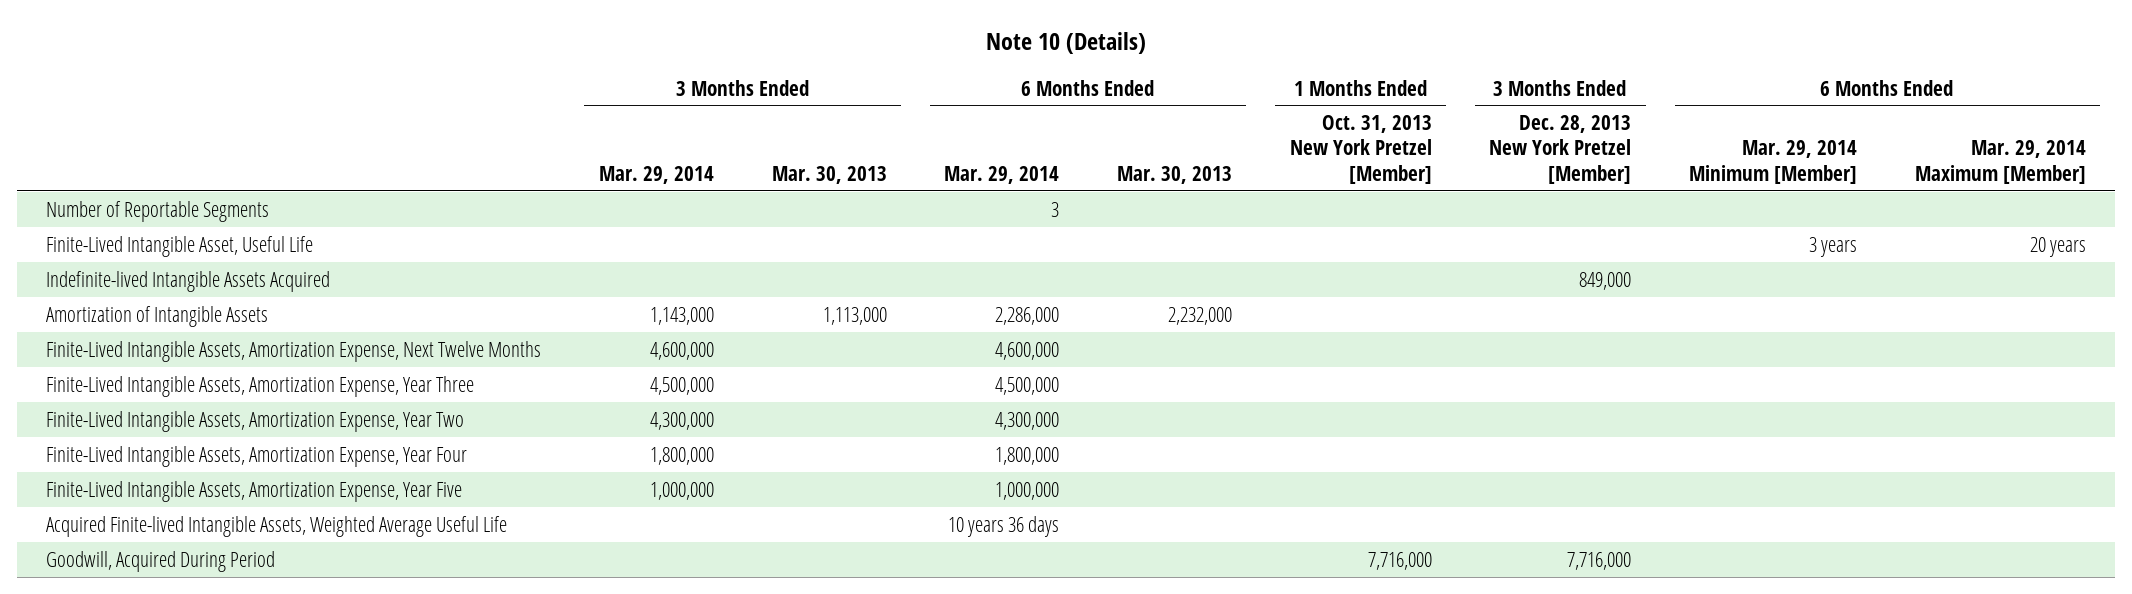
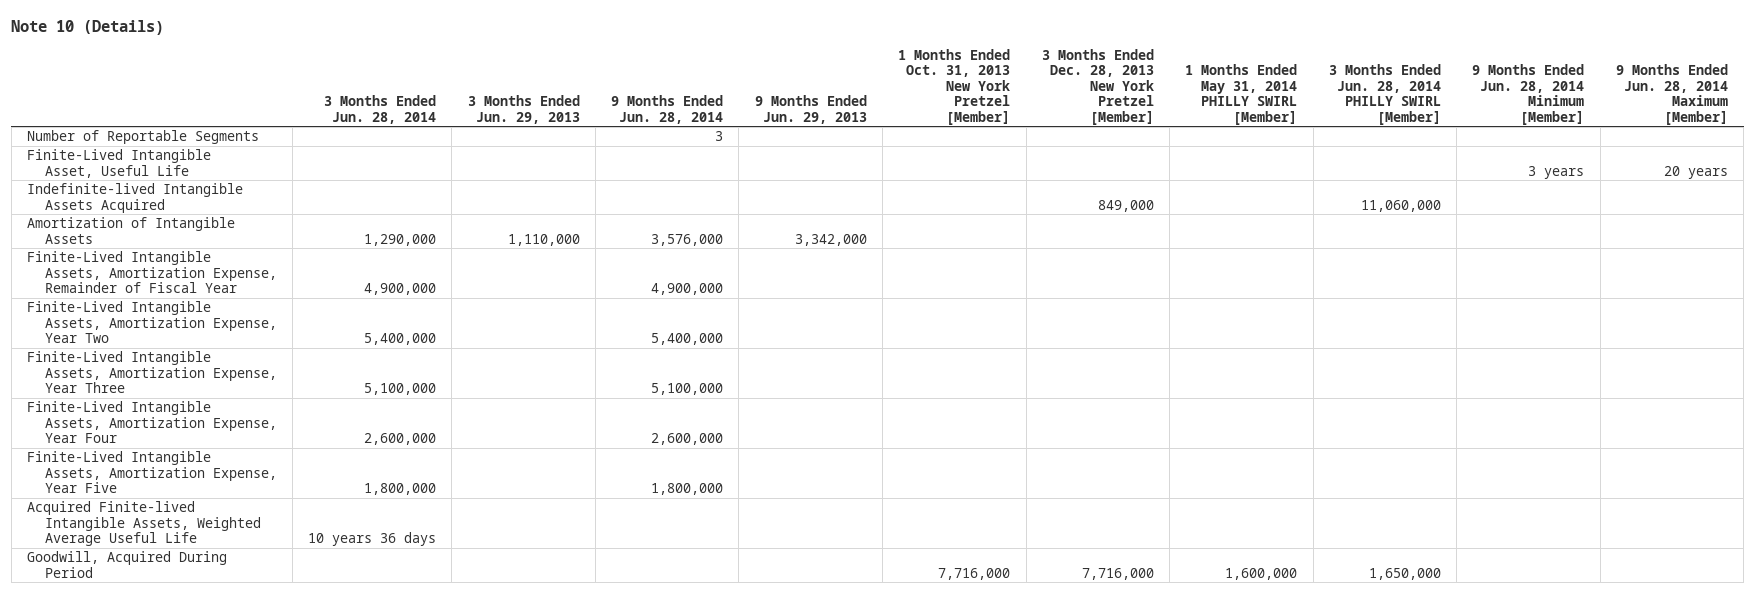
- | 3 Months Ended Mar. 29, 2014 | 3 Months Ended Mar. 30, 2013 | 6 Months Ended Mar. 29, 2014 | 6 Months Ended Mar. 30, 2013 | 1 Months Ended Oct. 31, 2013 New York Pretzel [Member] | 3 Months Ended Dec. 28, 2013 New York Pretzel [Member] | 6 Months Ended Mar. 29, 2014 Minimum [Member] | 6 Months Ended Mar. 29, 2014 Maximum [Member]
+ | 3 Months Ended Jun. 28, 2014 | 3 Months Ended Jun. 29, 2013 | 9 Months Ended Jun. 28, 2014 | 9 Months Ended Jun. 29, 2013 | 1 Months Ended Oct. 31, 2013 New York Pretzel [Member] | 3 Months Ended Dec. 28, 2013 New York Pretzel [Member] | 1 Months Ended May 31, 2014 PHILLY SWIRL [Member] | 3 Months Ended Jun. 28, 2014 PHILLY SWIRL [Member] | 9 Months Ended Jun. 28, 2014 Minimum [Member] | 9 Months Ended Jun. 28, 2014 Maximum [Member]
- Finite-Lived Intangible Assets, Amortization Expense, Next Twelve Months | 4,600,000 | | 4,600,000 | | | | |
+ Finite-Lived Intangible Assets, Amortization Expense, Remainder of Fiscal Year | 4,900,000 | | 4,900,000 | | | | | | |
moved down: Finite-Lived Intangible Assets, Amortization Expense, Year Three | 5,100,000 | | 5,100,000 | | | | | | |

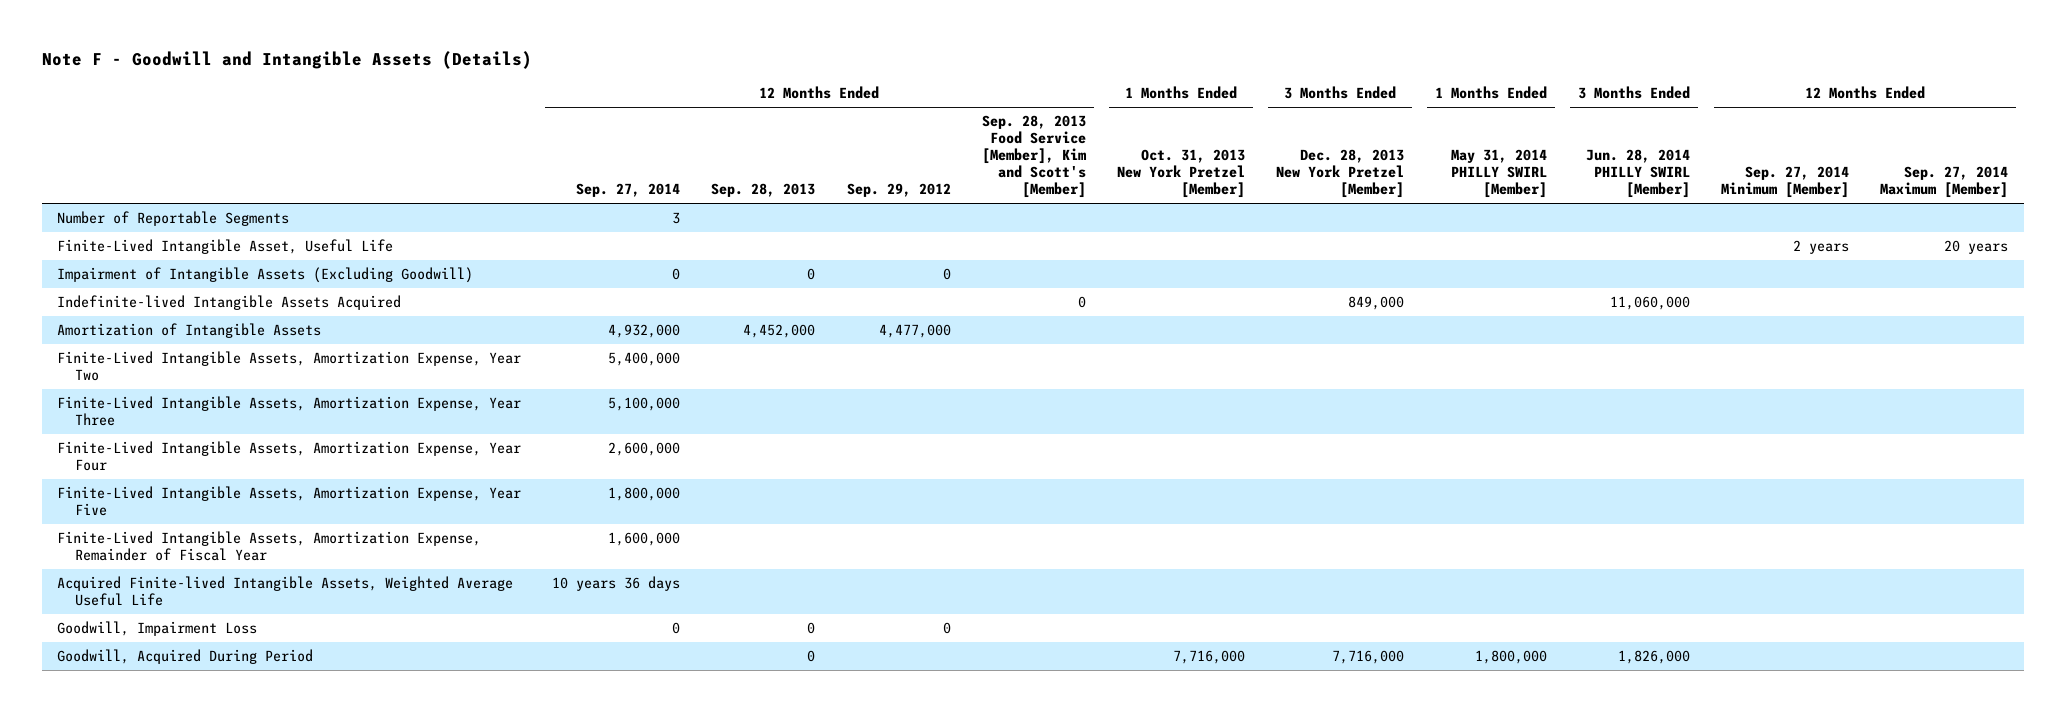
- Note 10 (Details)
+ Note F - Goodwill and Intangible Assets (Details)
- | 3 Months Ended Jun. 28, 2014 | 3 Months Ended Jun. 29, 2013 | 9 Months Ended Jun. 28, 2014 | 9 Months Ended Jun. 29, 2013 | 1 Months Ended Oct. 31, 2013 New York Pretzel [Member] | 3 Months Ended Dec. 28, 2013 New York Pretzel [Member] | 1 Months Ended May 31, 2014 PHILLY SWIRL [Member] | 3 Months Ended Jun. 28, 2014 PHILLY SWIRL [Member] | 9 Months Ended Jun. 28, 2014 Minimum [Member] | 9 Months Ended Jun. 28, 2014 Maximum [Member]
+ | 12 Months Ended Sep. 27, 2014 | 12 Months Ended Sep. 28, 2013 | 12 Months Ended Sep. 29, 2012 | 12 Months Ended Sep. 28, 2013 Food Service [Member], Kim and Scott's [Member] | 1 Months Ended Oct. 31, 2013 New York Pretzel [Member] | 3 Months Ended Dec. 28, 2013 New York Pretzel [Member] | 1 Months Ended May 31, 2014 PHILLY SWIRL [Member] | 3 Months Ended Jun. 28, 2014 PHILLY SWIRL [Member] | 12 Months Ended Sep. 27, 2014 Minimum [Member] | 12 Months Ended Sep. 27, 2014 Maximum [Member]
+ Impairment of Intangible Assets (Excluding Goodwill) | 0 | 0 | 0 | | | | | | |
moved down: Finite-Lived Intangible Assets, Amortization Expense, Remainder of Fiscal Year | 1,600,000 | | | | | | | | |
- Goodwill, Acquired During Period | | | | | 7,716,000 | 7,716,000 | 1,600,000 | 1,650,000 | |
+ Goodwill, Impairment Loss | 0 | 0 | 0 | | | | | | |
+ Goodwill, Acquired During Period | | 0 | | | 7,716,000 | 7,716,000 | 1,800,000 | 1,826,000 | |

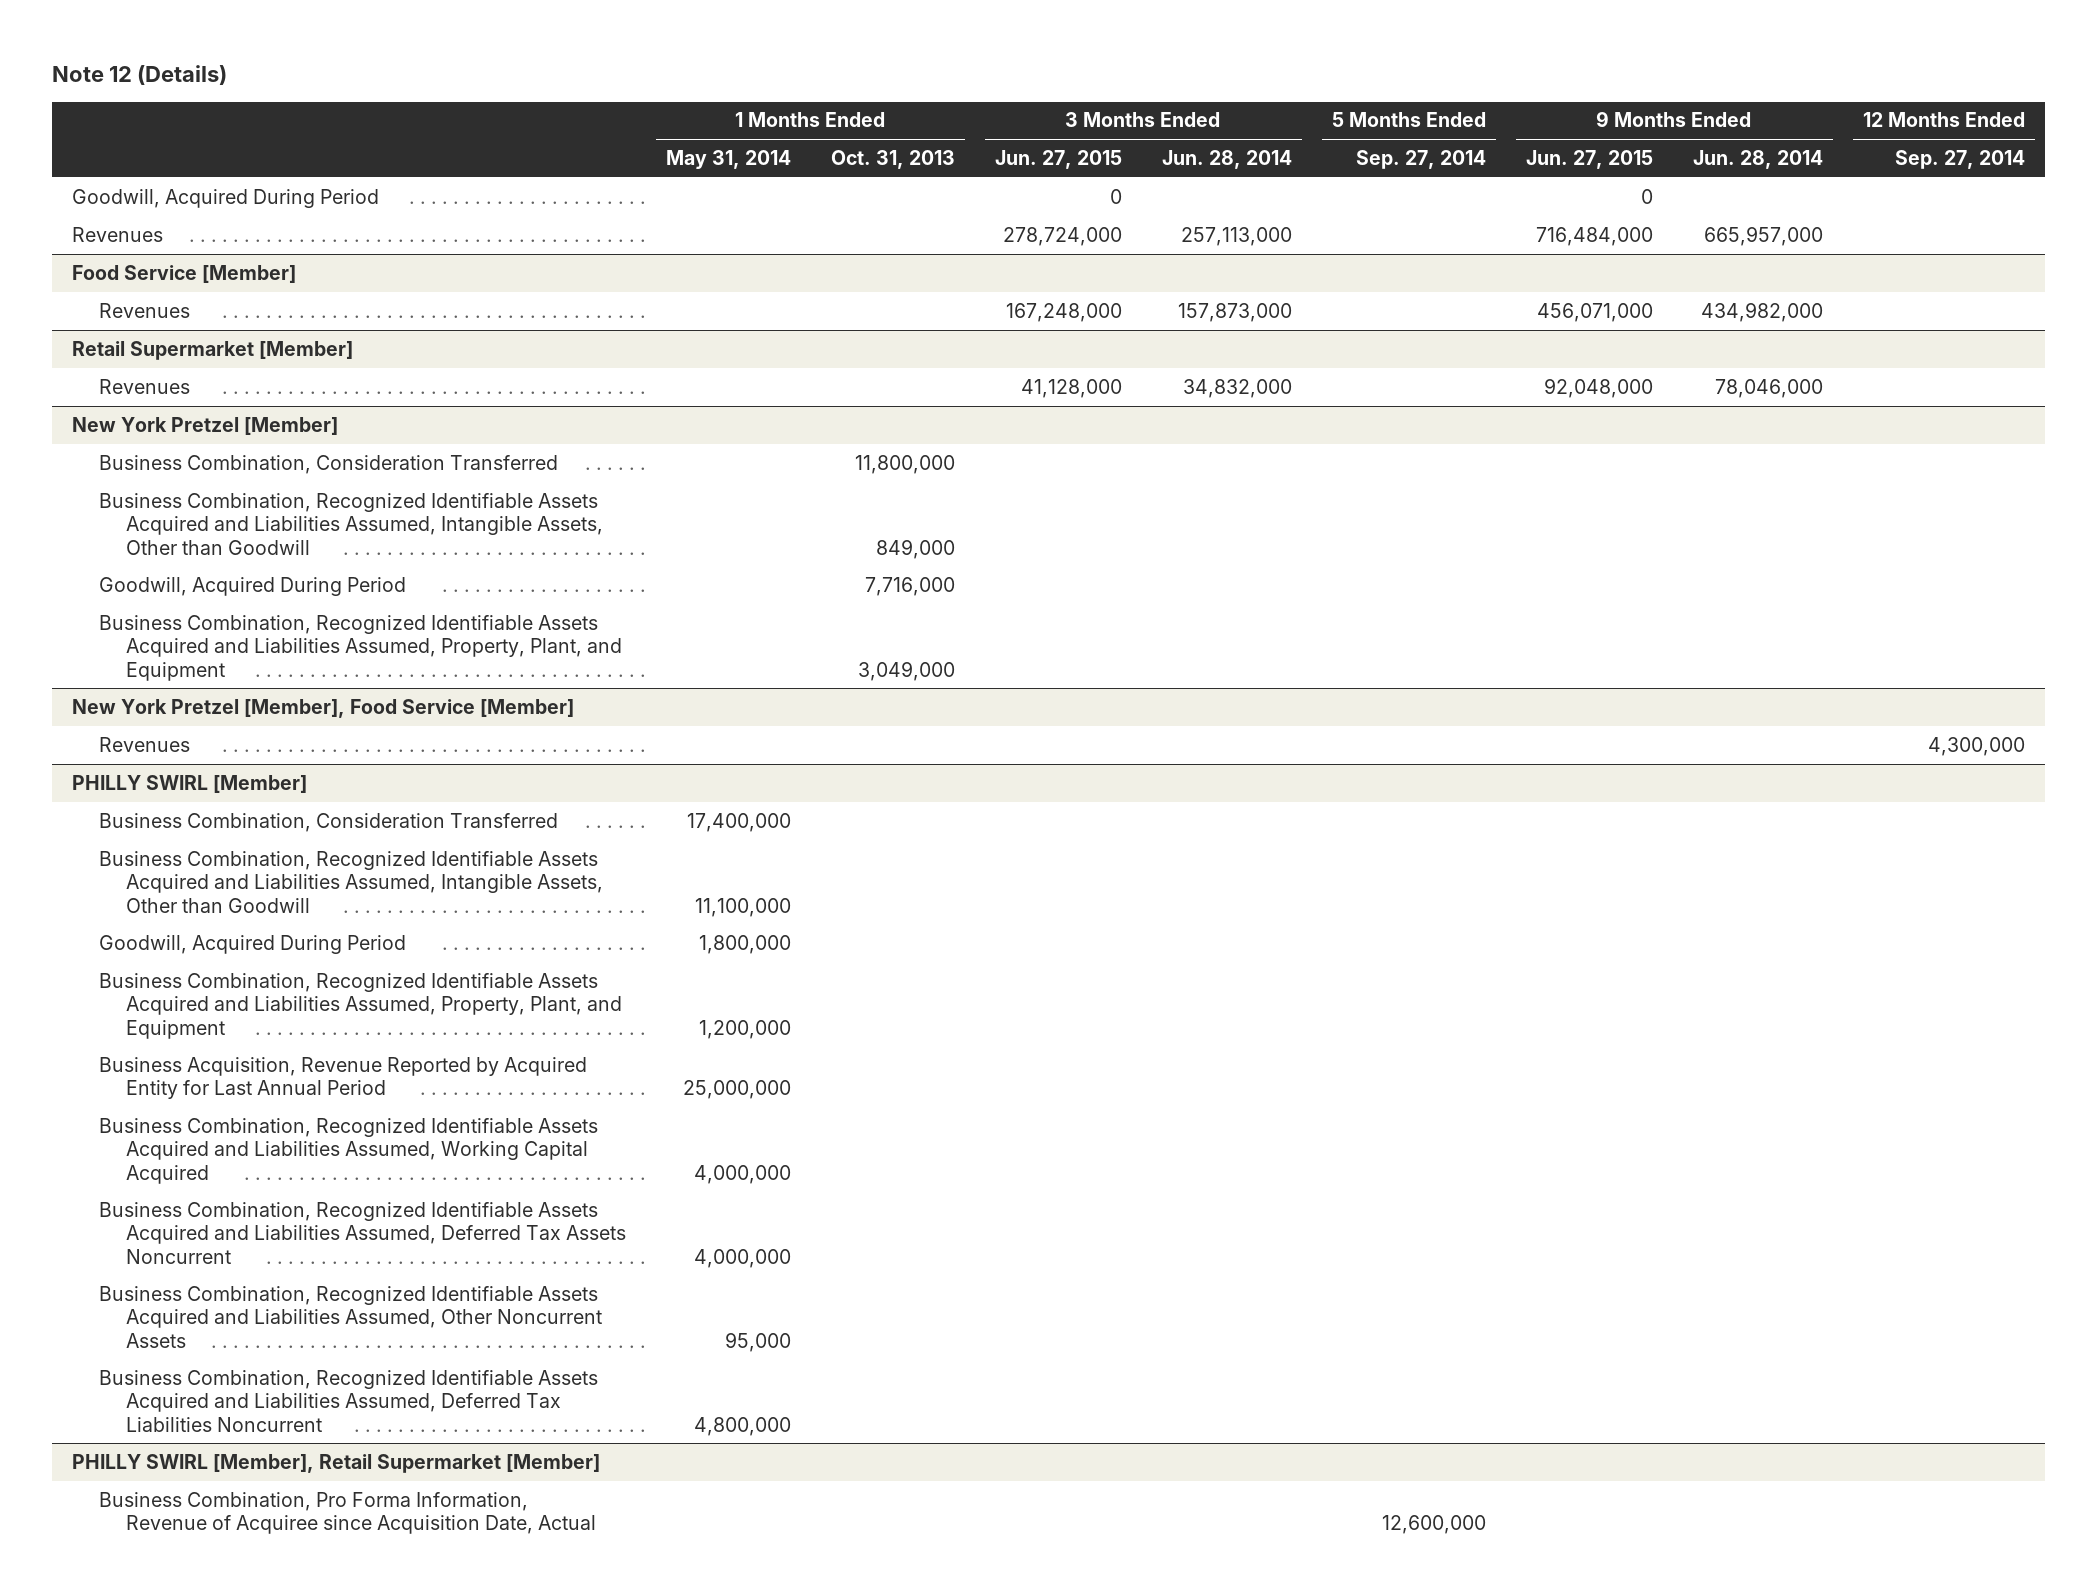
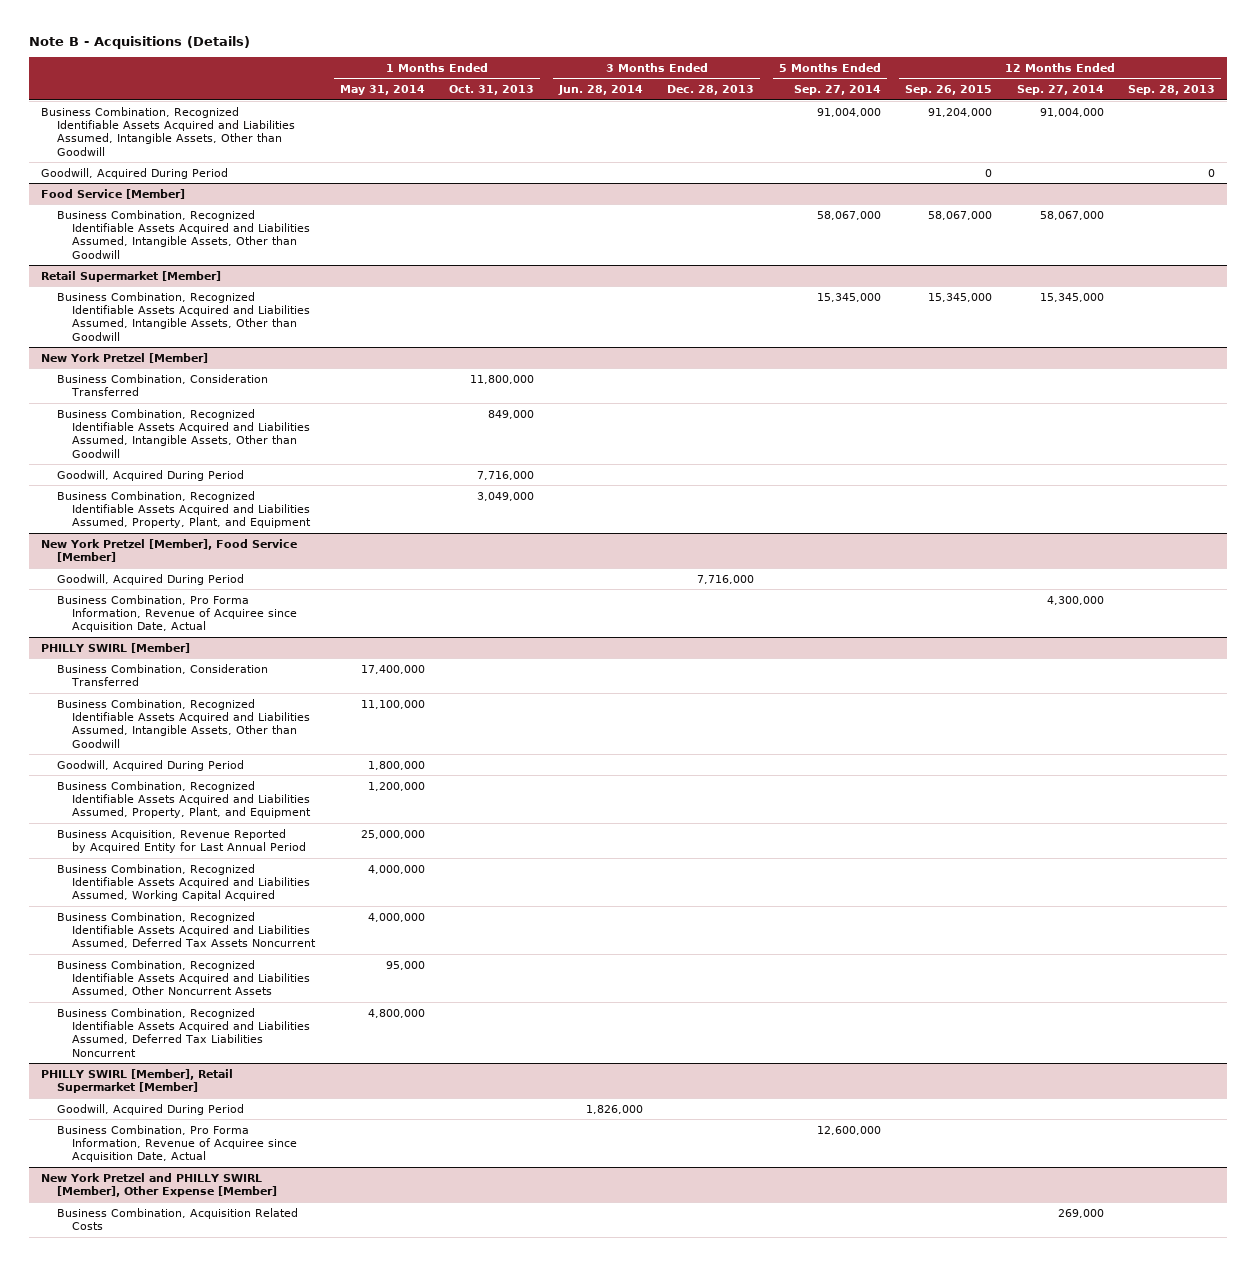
- Note 12 (Details)
+ Note B - Acquisitions (Details)
- | 1 Months Ended May 31, 2014 | 1 Months Ended Oct. 31, 2013 | 3 Months Ended Jun. 27, 2015 | 3 Months Ended Jun. 28, 2014 | 5 Months Ended Sep. 27, 2014 | 9 Months Ended Jun. 27, 2015 | 9 Months Ended Jun. 28, 2014 | 12 Months Ended Sep. 27, 2014
+ | 1 Months Ended May 31, 2014 | 1 Months Ended Oct. 31, 2013 | 3 Months Ended Jun. 28, 2014 | 3 Months Ended Dec. 28, 2013 | 5 Months Ended Sep. 27, 2014 | 12 Months Ended Sep. 26, 2015 | 12 Months Ended Sep. 27, 2014 | 12 Months Ended Sep. 28, 2013
+ Business Combination, Recognized Identifiable Assets Acquired and Liabilities Assumed, Intangible Assets, Other than Goodwill | | | | | 91,004,000 | 91,204,000 | 91,004,000 |
- Revenues | | | 278,724,000 | 257,113,000 | | 716,484,000 | 665,957,000 |
@ Food Service [Member]
- Revenues | | | 167,248,000 | 157,873,000 | | 456,071,000 | 434,982,000 |
+ Business Combination, Recognized Identifiable Assets Acquired and Liabilities Assumed, Intangible Assets, Other than Goodwill | | | | | 58,067,000 | 58,067,000 | 58,067,000 |
@ Retail Supermarket [Member]
- Revenues | | | 41,128,000 | 34,832,000 | | 92,048,000 | 78,046,000 |
+ Business Combination, Recognized Identifiable Assets Acquired and Liabilities Assumed, Intangible Assets, Other than Goodwill | | | | | 15,345,000 | 15,345,000 | 15,345,000 |
@ New York Pretzel [Member], Food Service [Member]
- Revenues | | | | | | | | 4,300,000
+ Goodwill, Acquired During Period | | | | 7,716,000 | | | |
+ Business Combination, Pro Forma Information, Revenue of Acquiree since Acquisition Date, Actual | | | | | | | 4,300,000 |
@ PHILLY SWIRL [Member], Retail Supermarket [Member]
+ Goodwill, Acquired During Period | | | 1,826,000 | | | | |
+ New York Pretzel and PHILLY SWIRL [Member], Other Expense [Member]
+ Business Combination, Acquisition Related Costs | | | | | | | 269,000 |

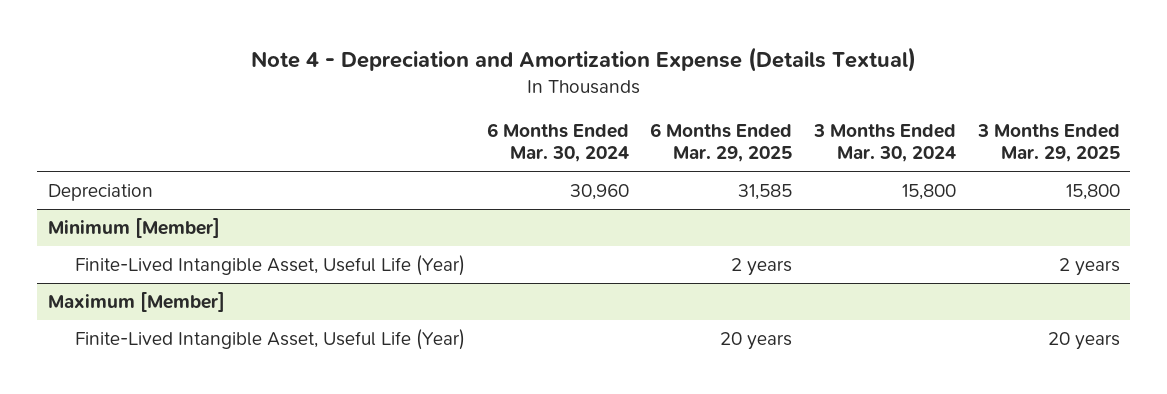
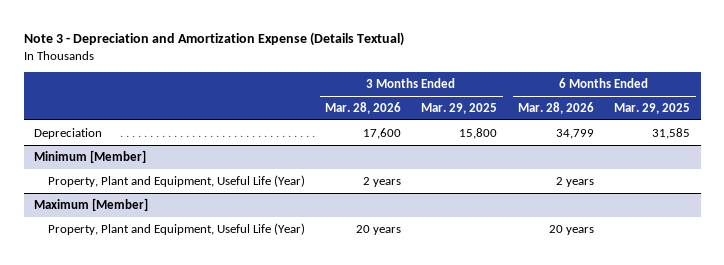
- Note 4 - Depreciation and Amortization Expense (Details Textual)
+ Note 3 - Depreciation and Amortization Expense (Details Textual)
- | 6 Months Ended Mar. 30, 2024 | 6 Months Ended Mar. 29, 2025 | 3 Months Ended Mar. 30, 2024 | 3 Months Ended Mar. 29, 2025
+ | 3 Months Ended Mar. 28, 2026 | 3 Months Ended Mar. 29, 2025 | 6 Months Ended Mar. 28, 2026 | 6 Months Ended Mar. 29, 2025
@ Minimum [Member]
- Finite-Lived Intangible Asset, Useful Life (Year) | | 2 years | | 2 years
+ Property, Plant and Equipment, Useful Life (Year) | 2 years | | 2 years |
@ Maximum [Member]
- Finite-Lived Intangible Asset, Useful Life (Year) | | 20 years | | 20 years
+ Property, Plant and Equipment, Useful Life (Year) | 20 years | | 20 years |

